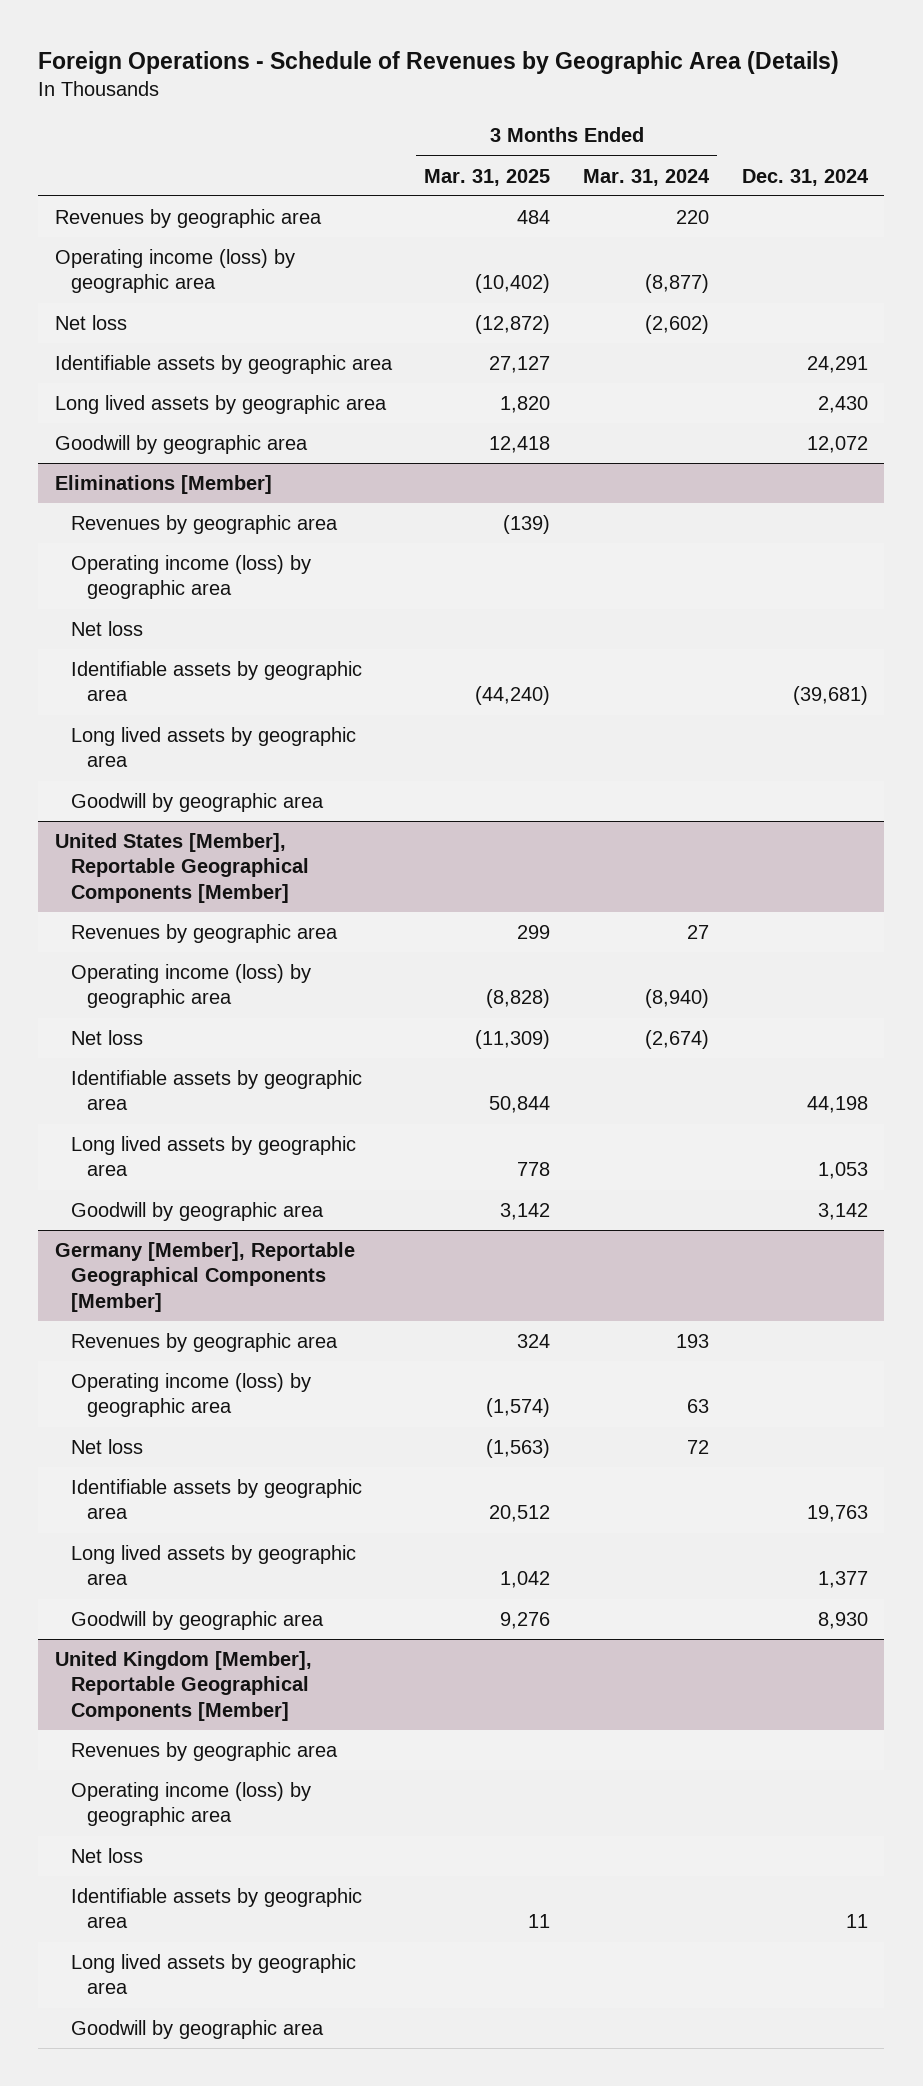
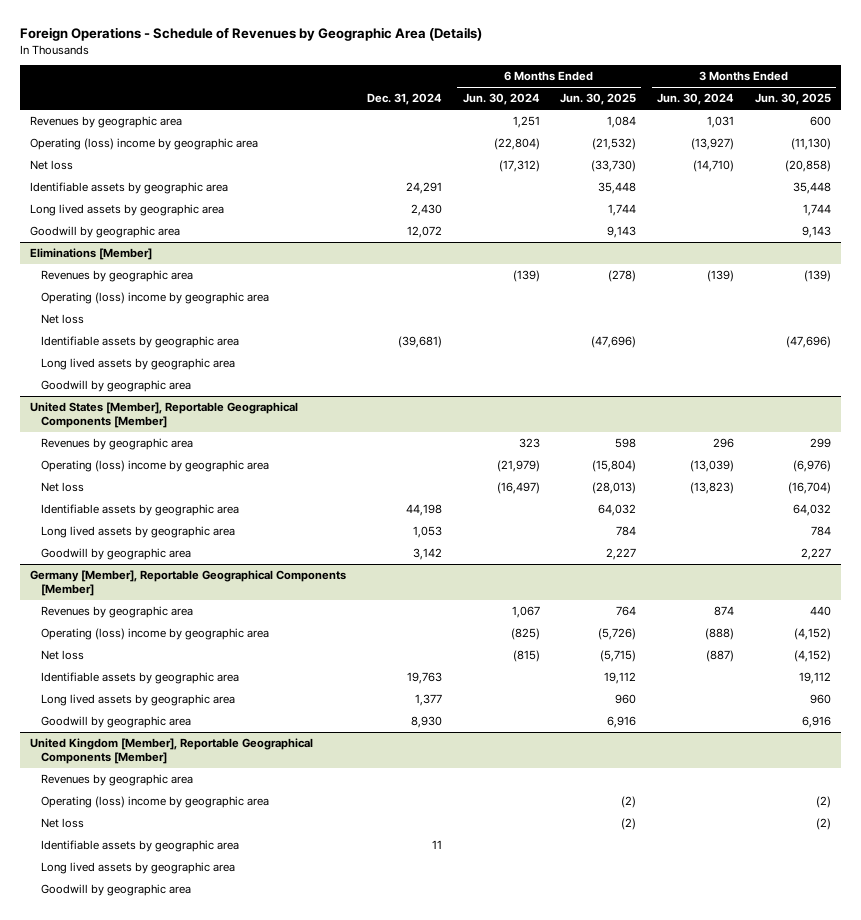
- | 3 Months Ended Mar. 31, 2025 | 3 Months Ended Mar. 31, 2024 | Dec. 31, 2024
+ | Dec. 31, 2024 | 6 Months Ended Jun. 30, 2024 | 6 Months Ended Jun. 30, 2025 | 3 Months Ended Jun. 30, 2024 | 3 Months Ended Jun. 30, 2025
- Operating income (loss) by geographic area | (10,402) | (8,877) |
+ Operating (loss) income by geographic area | | (22,804) | (21,532) | (13,927) | (11,130)
@ Eliminations [Member]
- Operating income (loss) by geographic area
+ Operating (loss) income by geographic area
@ United States [Member], Reportable Geographical Components [Member]
- Operating income (loss) by geographic area | (8,828) | (8,940) |
+ Operating (loss) income by geographic area | | (21,979) | (15,804) | (13,039) | (6,976)
@ Germany [Member], Reportable Geographical Components [Member]
- Operating income (loss) by geographic area | (1,574) | 63 |
+ Operating (loss) income by geographic area | | (825) | (5,726) | (888) | (4,152)
@ United Kingdom [Member], Reportable Geographical Components [Member]
- Operating income (loss) by geographic area
+ Operating (loss) income by geographic area | | | (2) | | (2)

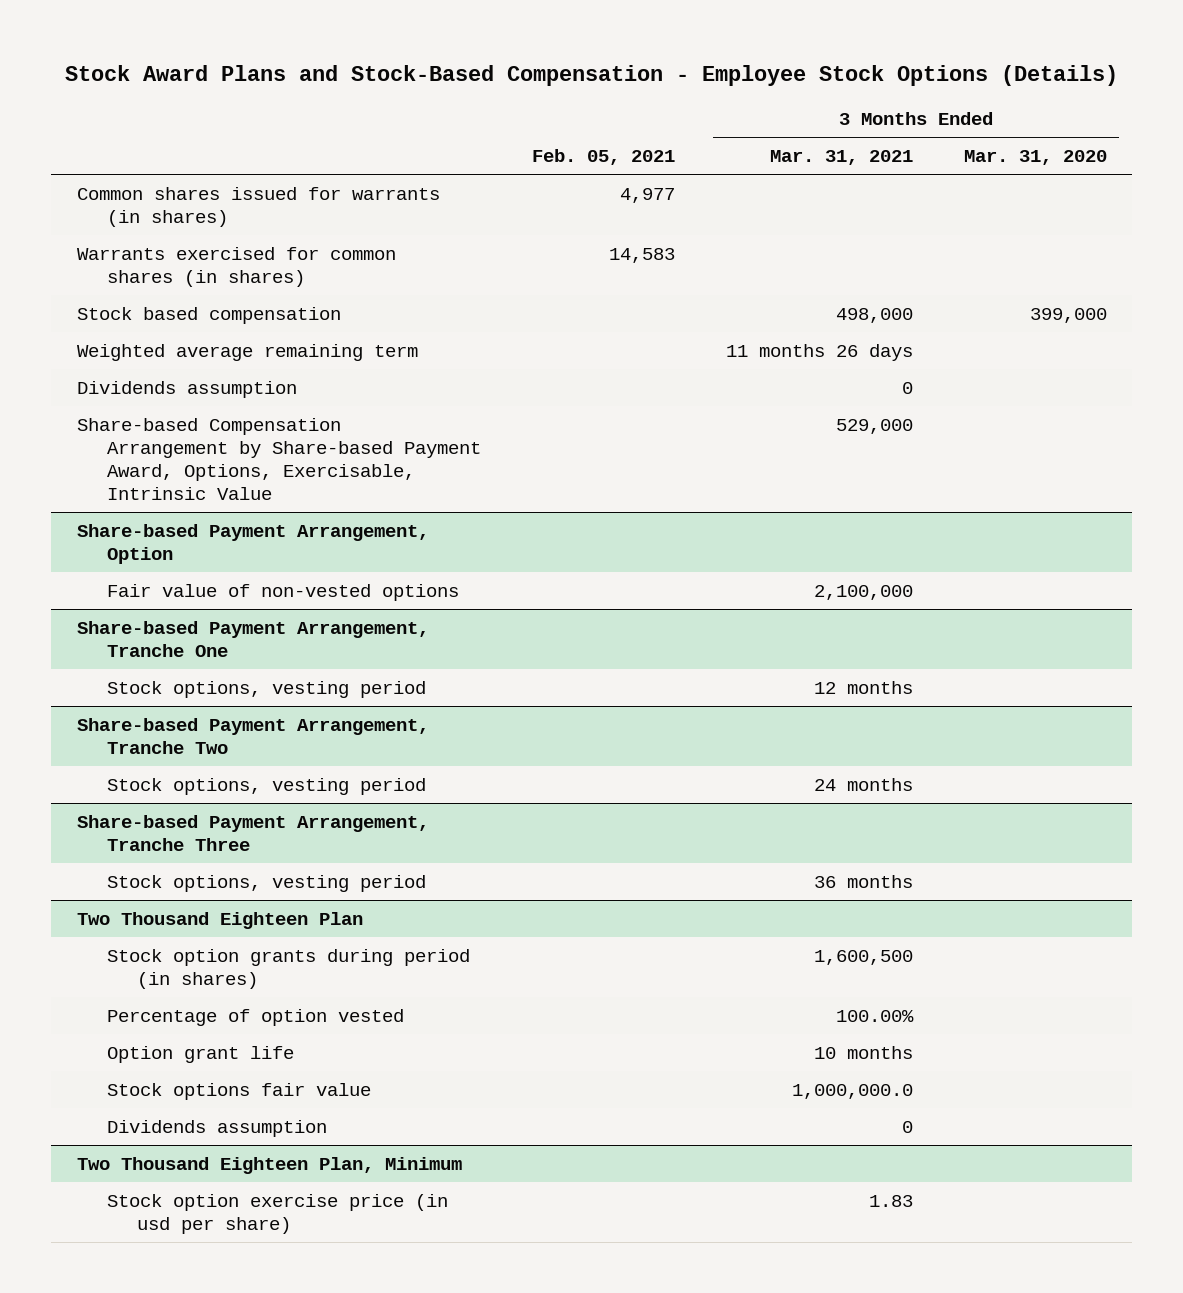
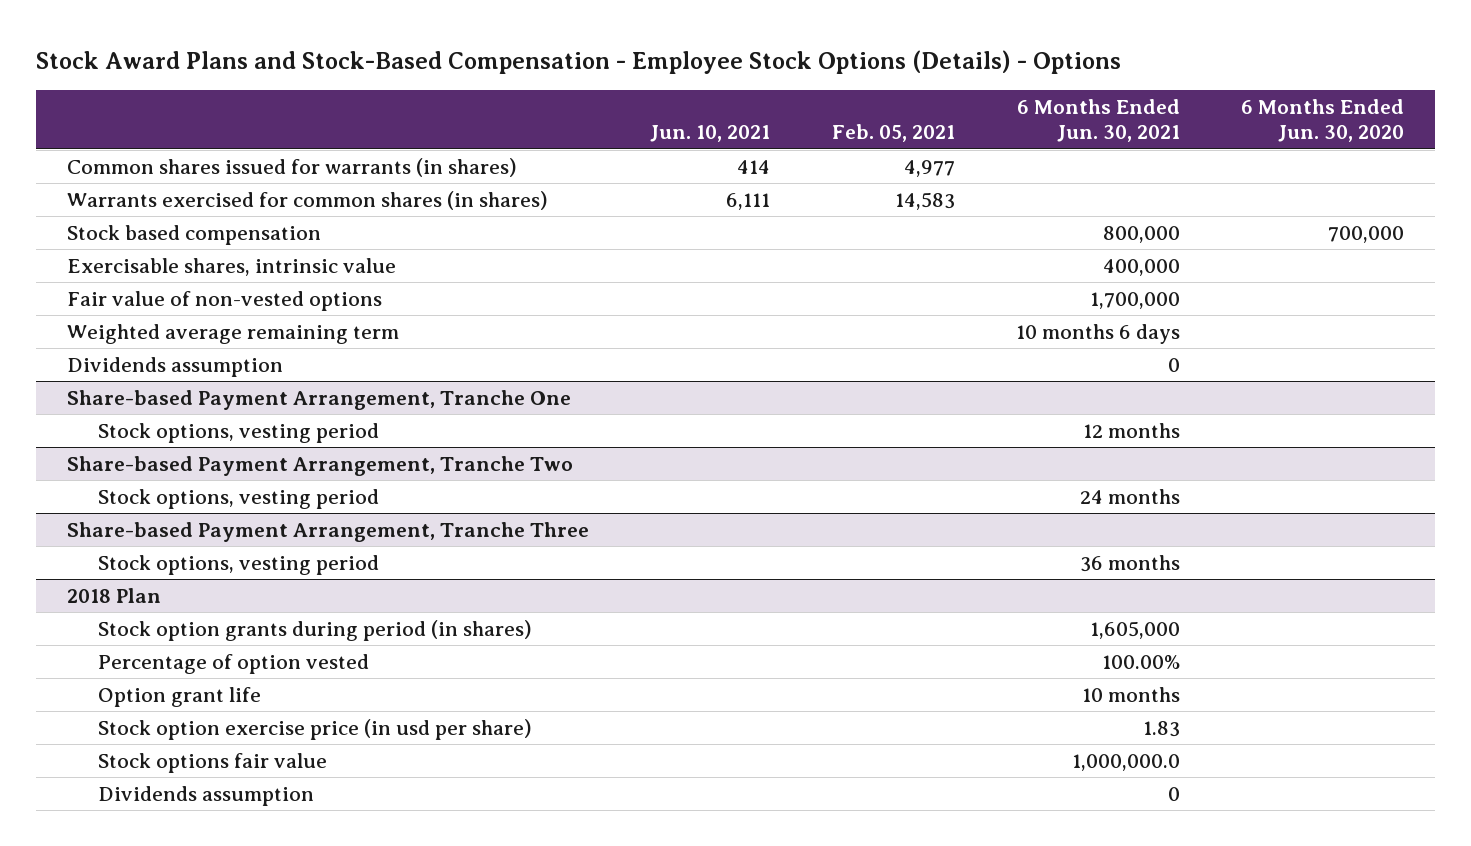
- Stock Award Plans and Stock-Based Compensation - Employee Stock Options (Details)
+ Stock Award Plans and Stock-Based Compensation - Employee Stock Options (Details) - Options
- | Feb. 05, 2021 | 3 Months Ended Mar. 31, 2021 | 3 Months Ended Mar. 31, 2020
+ | Jun. 10, 2021 | Feb. 05, 2021 | 6 Months Ended Jun. 30, 2021 | 6 Months Ended Jun. 30, 2020
+ Exercisable shares, intrinsic value | | | 400,000 |
+ Fair value of non-vested options | | | 1,700,000 |
- Share-based Compensation Arrangement by Share-based Payment Award, Options, Exercisable, Intrinsic Value | | 529,000 |
- Share-based Payment Arrangement, Option
- Fair value of non-vested options | | 2,100,000 |
- Two Thousand Eighteen Plan
+ 2018 Plan
+ Stock option exercise price (in usd per share) | | | 1.83 |
- Two Thousand Eighteen Plan, Minimum
- Stock option exercise price (in usd per share) | | 1.83 |

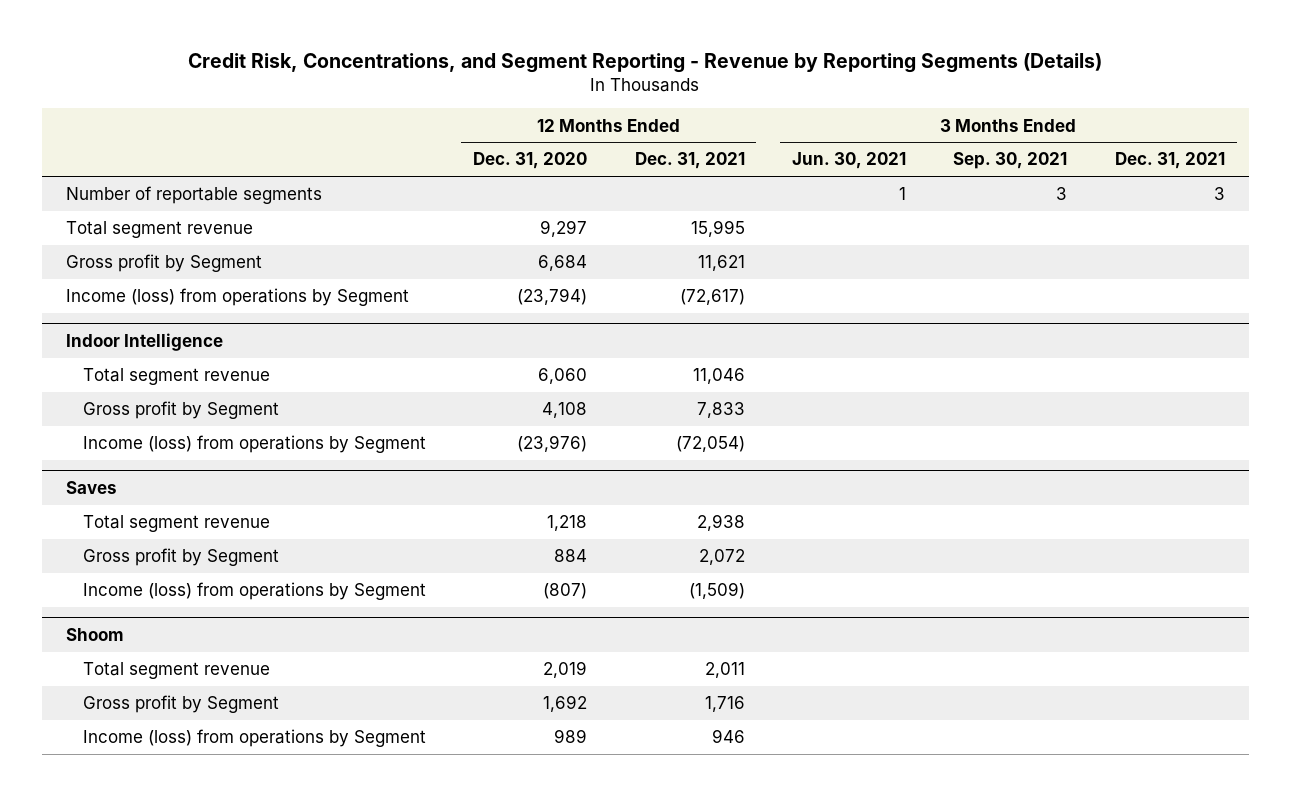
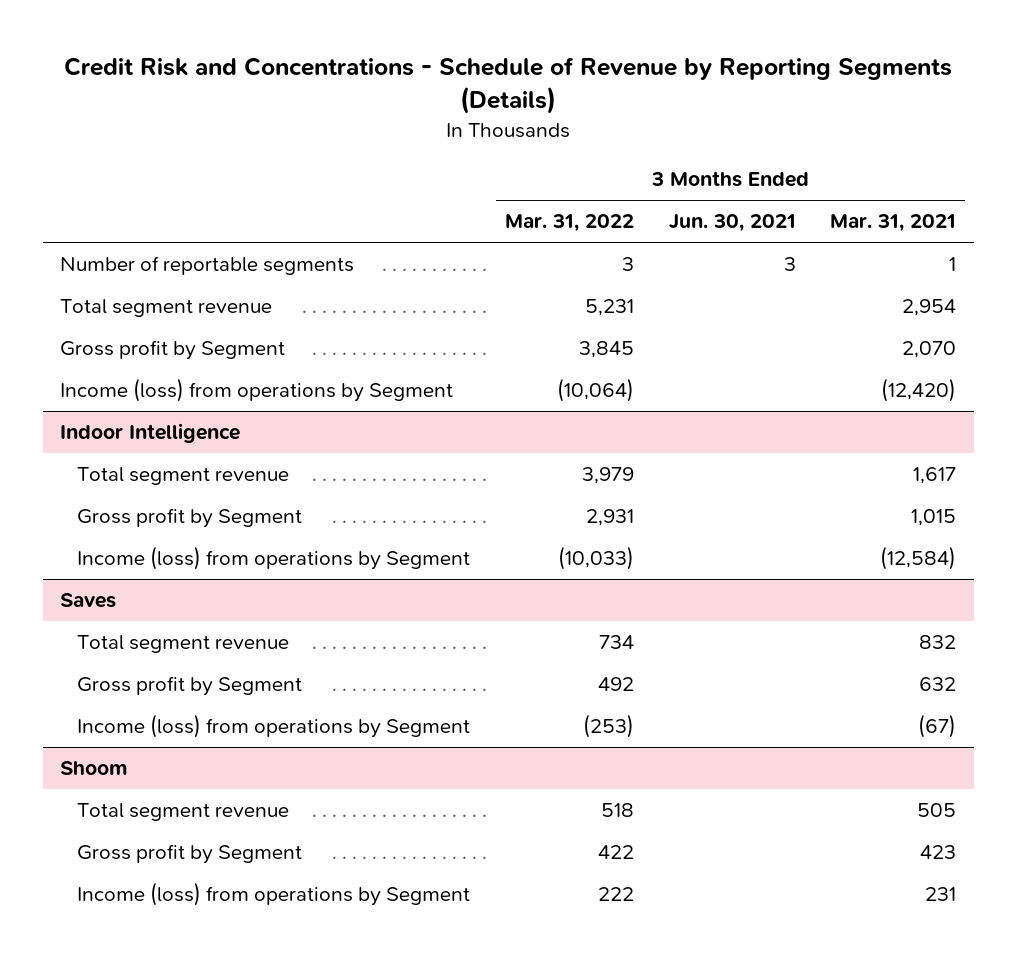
- Credit Risk, Concentrations, and Segment Reporting - Revenue by Reporting Segments (Details)
+ Credit Risk and Concentrations - Schedule of Revenue by Reporting Segments (Details)
- | 12 Months Ended Dec. 31, 2020 | 12 Months Ended Dec. 31, 2021 | 3 Months Ended Jun. 30, 2021 | 3 Months Ended Sep. 30, 2021 | 3 Months Ended Dec. 31, 2021
+ | 3 Months Ended Mar. 31, 2022 | 3 Months Ended Jun. 30, 2021 | 3 Months Ended Mar. 31, 2021
- Number of reportable segments | | | 1 | 3 | 3
+ Number of reportable segments | 3 | 3 | 1

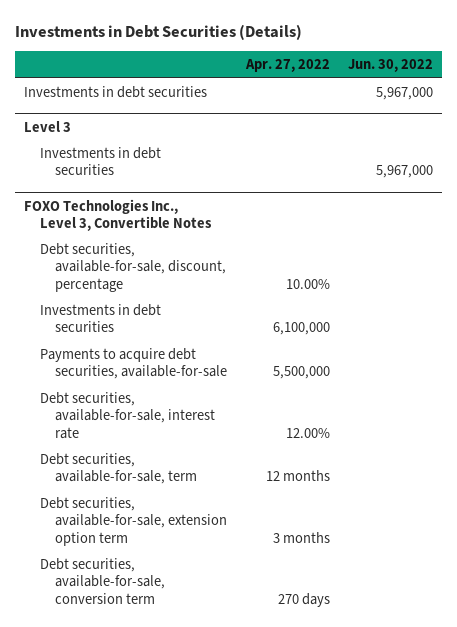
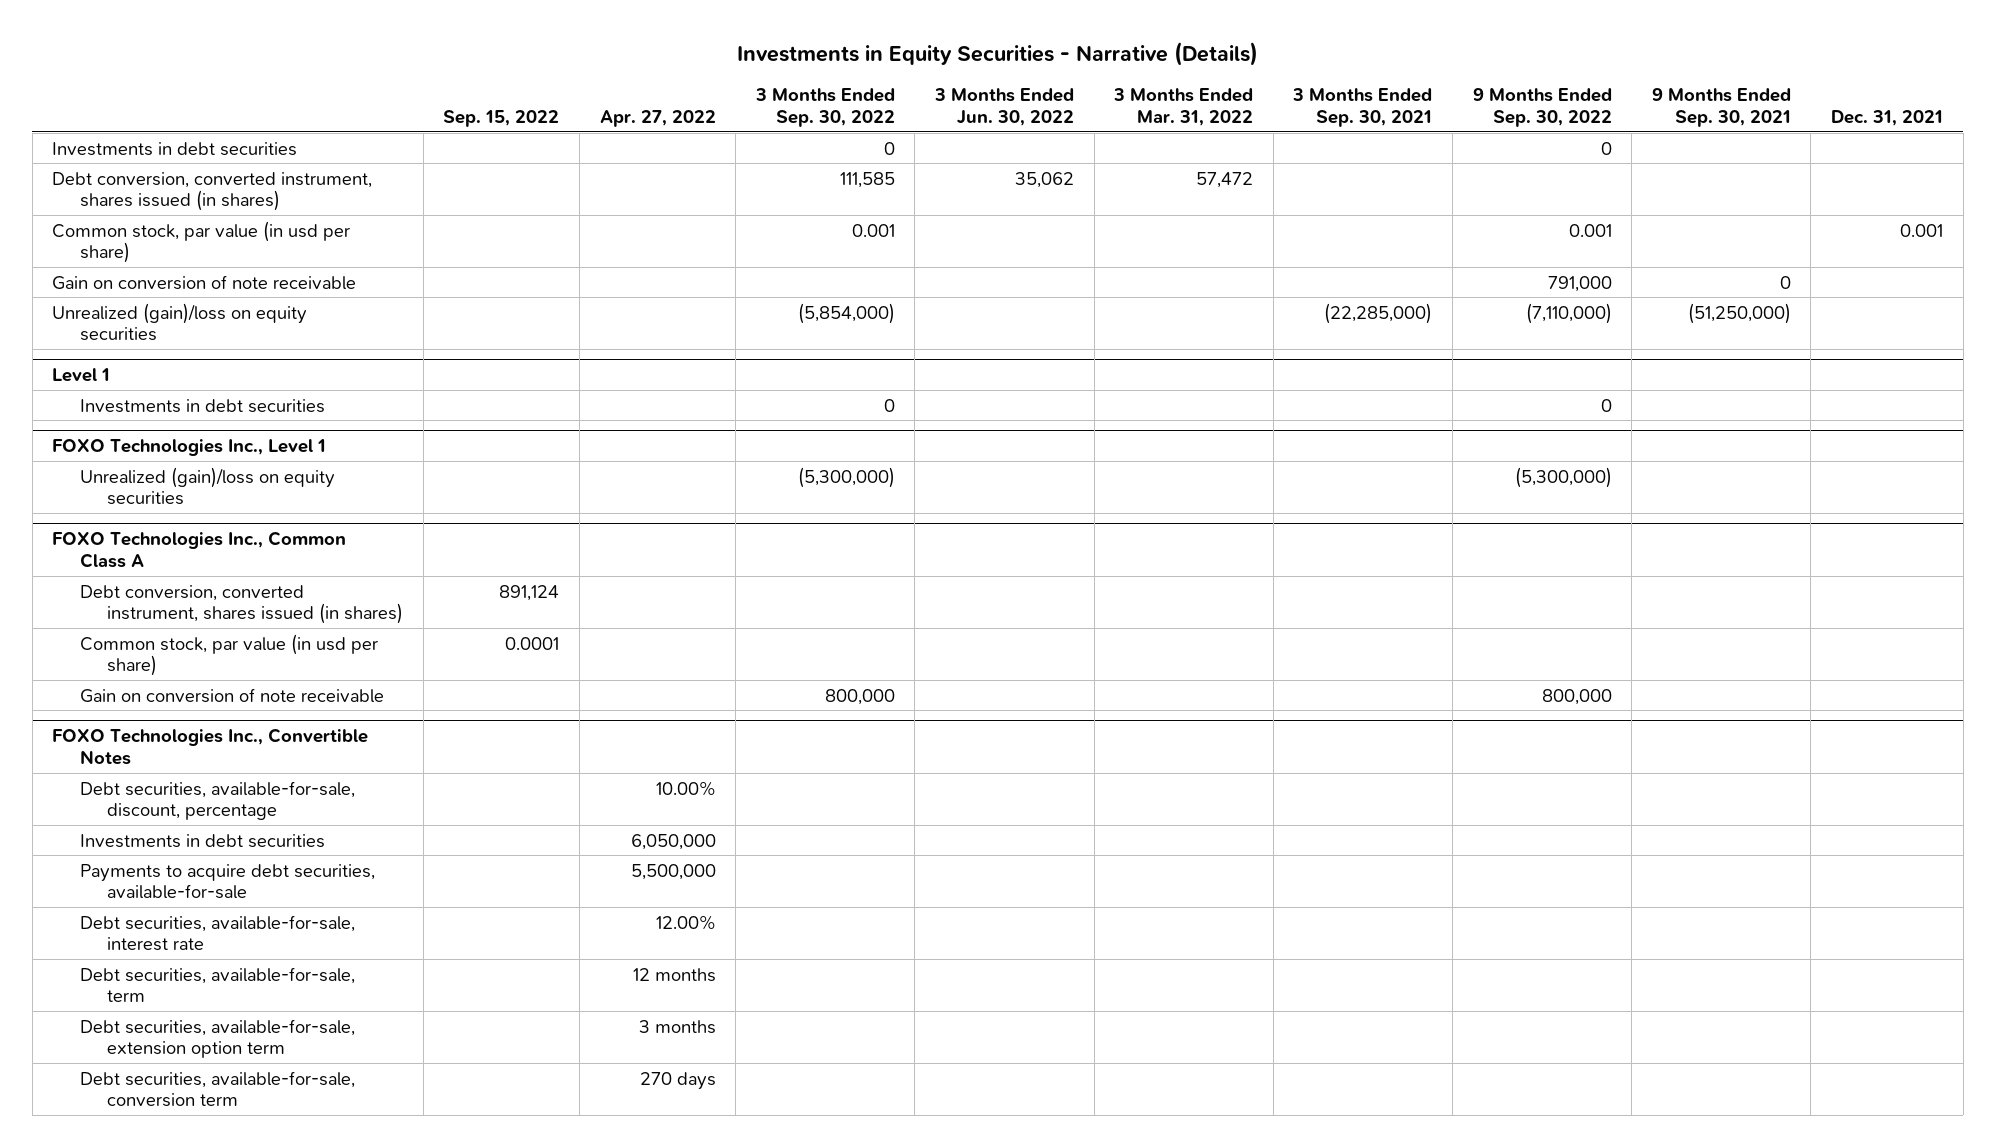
- Investments in Debt Securities (Details)
+ Investments in Equity Securities - Narrative (Details)
- | Apr. 27, 2022 | Jun. 30, 2022
+ | Sep. 15, 2022 | Apr. 27, 2022 | 3 Months Ended Sep. 30, 2022 | 3 Months Ended Jun. 30, 2022 | 3 Months Ended Mar. 31, 2022 | 3 Months Ended Sep. 30, 2021 | 9 Months Ended Sep. 30, 2022 | 9 Months Ended Sep. 30, 2021 | Dec. 31, 2021
- Level 3
- Investments in debt securities | | 5,967,000
- FOXO Technologies Inc., Level 3, Convertible Notes
+ Debt conversion, converted instrument, shares issued (in shares) | | | 111,585 | 35,062 | 57,472 | | | |
+ Common stock, par value (in usd per share) | | | 0.001 | | | | 0.001 | | 0.001
+ Gain on conversion of note receivable | | | | | | | 791,000 | 0 |
+ Unrealized (gain)/loss on equity securities | | | (5,854,000) | | | (22,285,000) | (7,110,000) | (51,250,000) |
+ Level 1
+ Investments in debt securities | | | 0 | | | | 0 | |
+ FOXO Technologies Inc., Level 1
+ Unrealized (gain)/loss on equity securities | | | (5,300,000) | | | | (5,300,000) | |
+ FOXO Technologies Inc., Common Class A
+ Debt conversion, converted instrument, shares issued (in shares) | 891,124 | | | | | | | |
+ Common stock, par value (in usd per share) | 0.0001 | | | | | | | |
+ Gain on conversion of note receivable | | | 800,000 | | | | 800,000 | |
+ FOXO Technologies Inc., Convertible Notes
- Investments in debt securities | 6,100,000 |
+ Investments in debt securities | | 6,050,000 | | | | | | |

